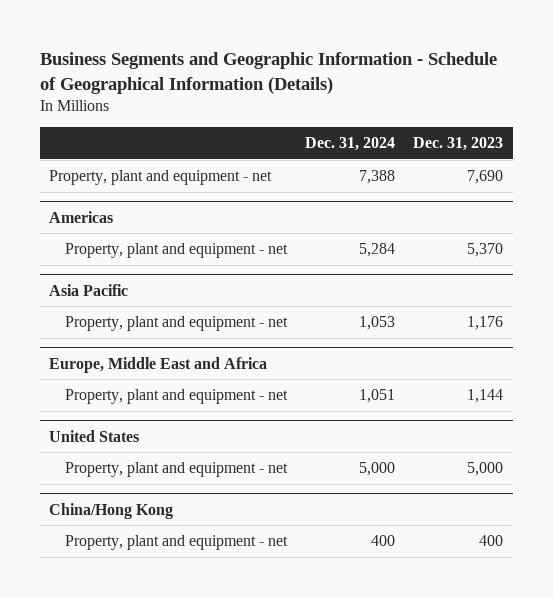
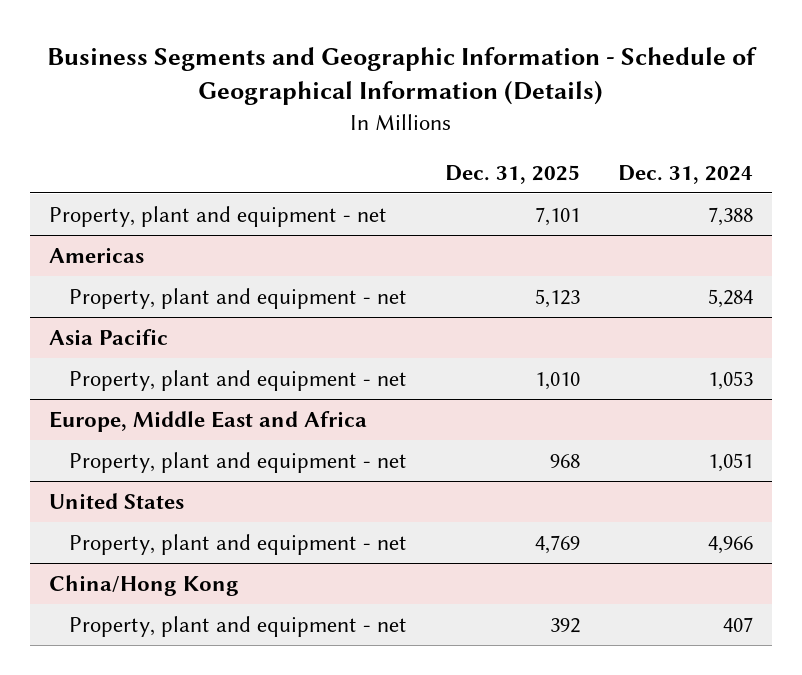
- | Dec. 31, 2024 | Dec. 31, 2023
+ | Dec. 31, 2025 | Dec. 31, 2024
@ United States
- Property, plant and equipment - net | 5,000 | 5,000
+ Property, plant and equipment - net | 4,769 | 4,966
@ China/Hong Kong
- Property, plant and equipment - net | 400 | 400
+ Property, plant and equipment - net | 392 | 407

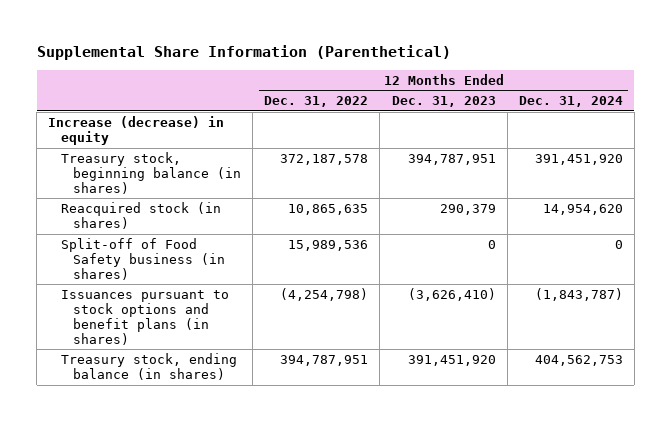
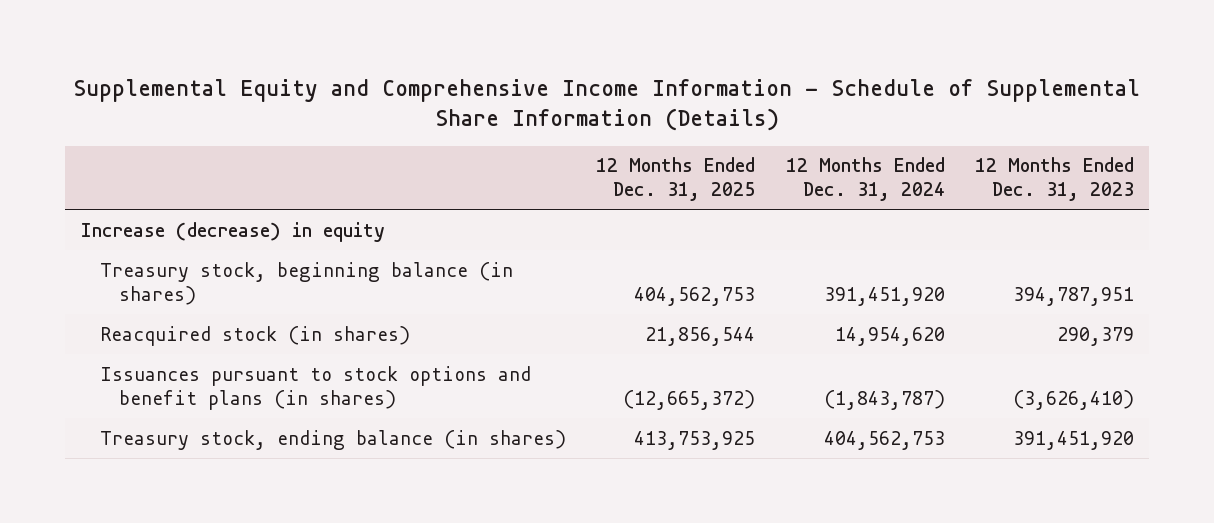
- Supplemental Share Information (Parenthetical)
+ Supplemental Equity and Comprehensive Income Information - Schedule of Supplemental Share Information (Details)
- | 12 Months Ended Dec. 31, 2022 | 12 Months Ended Dec. 31, 2023 | 12 Months Ended Dec. 31, 2024
+ | 12 Months Ended Dec. 31, 2025 | 12 Months Ended Dec. 31, 2024 | 12 Months Ended Dec. 31, 2023
- Split-off of Food Safety business (in shares) | 15,989,536 | 0 | 0

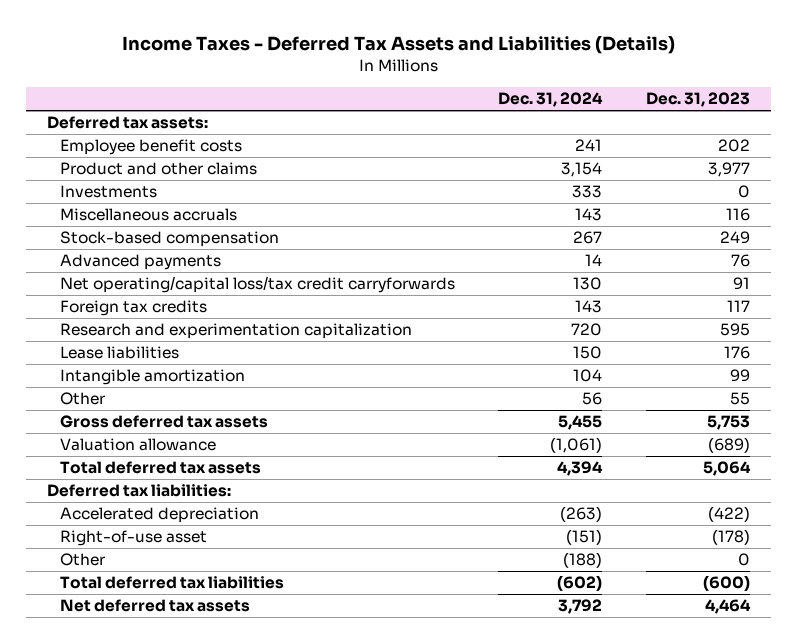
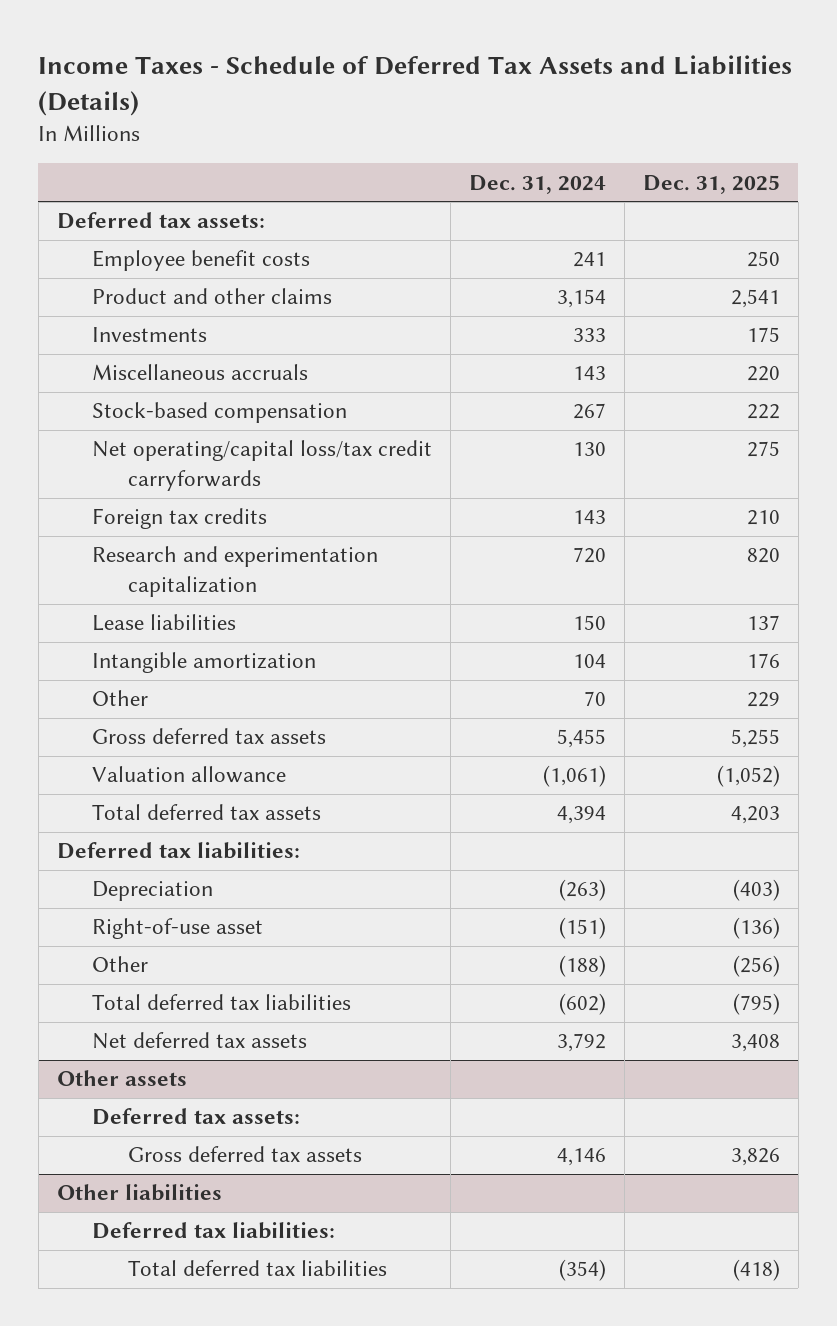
- Income Taxes - Deferred Tax Assets and Liabilities (Details)
+ Income Taxes - Schedule of Deferred Tax Assets and Liabilities (Details)
- | Dec. 31, 2024 | Dec. 31, 2023
+ | Dec. 31, 2024 | Dec. 31, 2025
- Advanced payments | 14 | 76
- Other | 56 | 55
+ Other | 70 | 229
- Accelerated depreciation | (263) | (422)
+ Depreciation | (263) | (403)
+ Other assets
+ Deferred tax assets:
+ Gross deferred tax assets | 4,146 | 3,826
+ Other liabilities
+ Deferred tax liabilities:
+ Total deferred tax liabilities | (354) | (418)

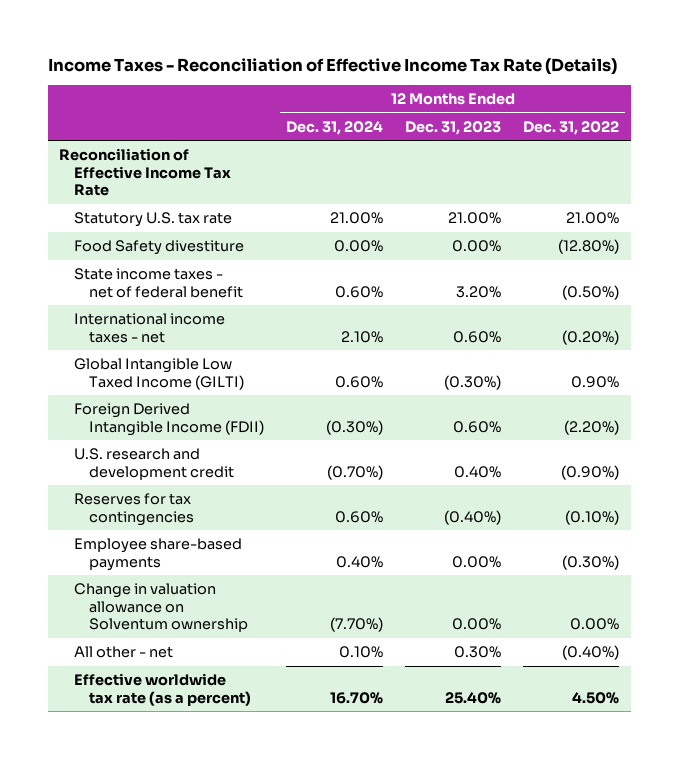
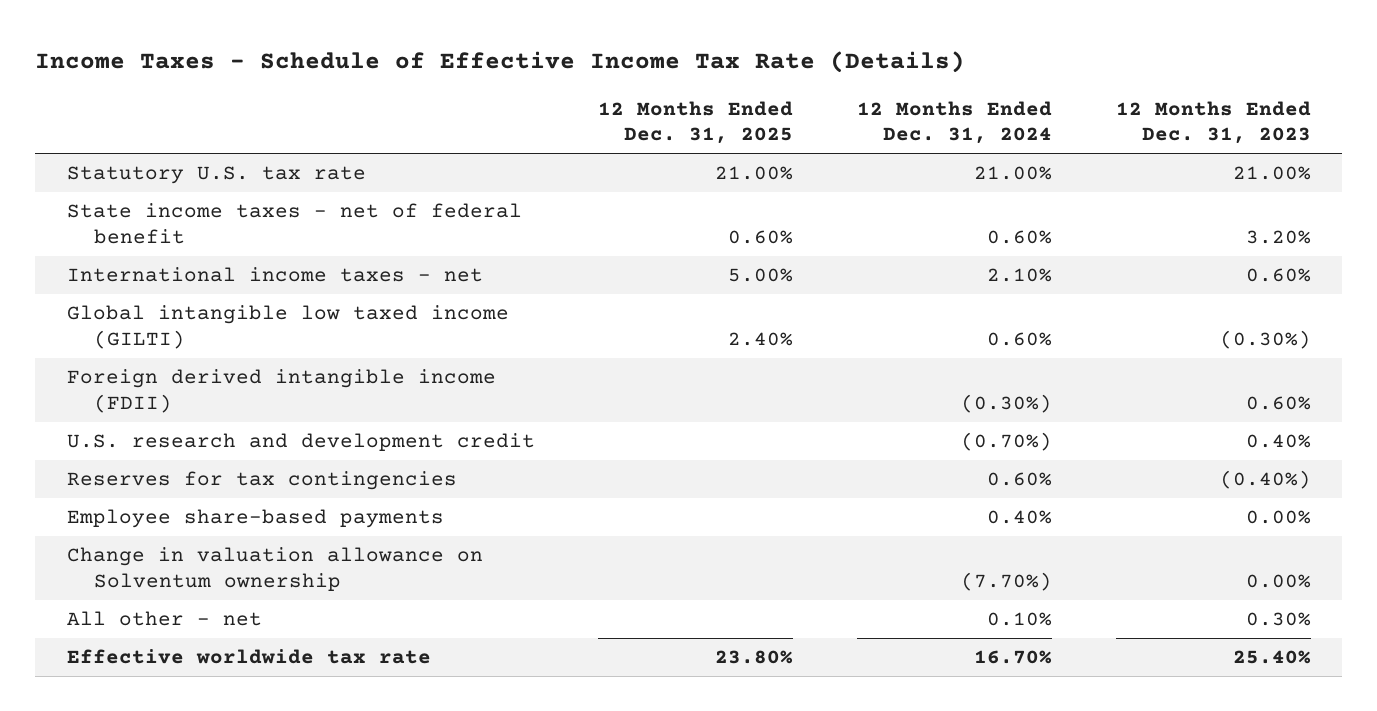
- Income Taxes - Reconciliation of Effective Income Tax Rate (Details)
+ Income Taxes - Schedule of Effective Income Tax Rate (Details)
- | 12 Months Ended Dec. 31, 2024 | 12 Months Ended Dec. 31, 2023 | 12 Months Ended Dec. 31, 2022
+ | 12 Months Ended Dec. 31, 2025 | 12 Months Ended Dec. 31, 2024 | 12 Months Ended Dec. 31, 2023
- Reconciliation of Effective Income Tax Rate
- Food Safety divestiture | 0.00% | 0.00% | (12.80%)
- Global Intangible Low Taxed Income (GILTI) | 0.60% | (0.30%) | 0.90%
- Foreign Derived Intangible Income (FDII) | (0.30%) | 0.60% | (2.20%)
+ Global intangible low taxed income (GILTI) | 2.40% | 0.60% | (0.30%)
+ Foreign derived intangible income (FDII) | | (0.30%) | 0.60%
- Effective worldwide tax rate (as a percent) | 16.70% | 25.40% | 4.50%
+ Effective worldwide tax rate | 23.80% | 16.70% | 25.40%

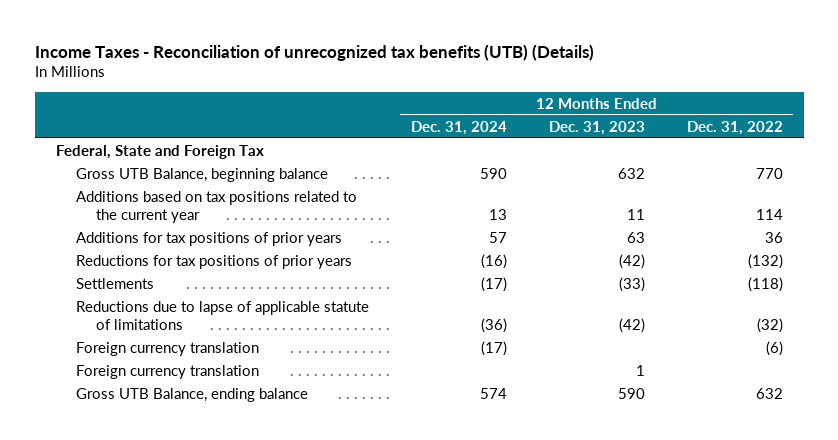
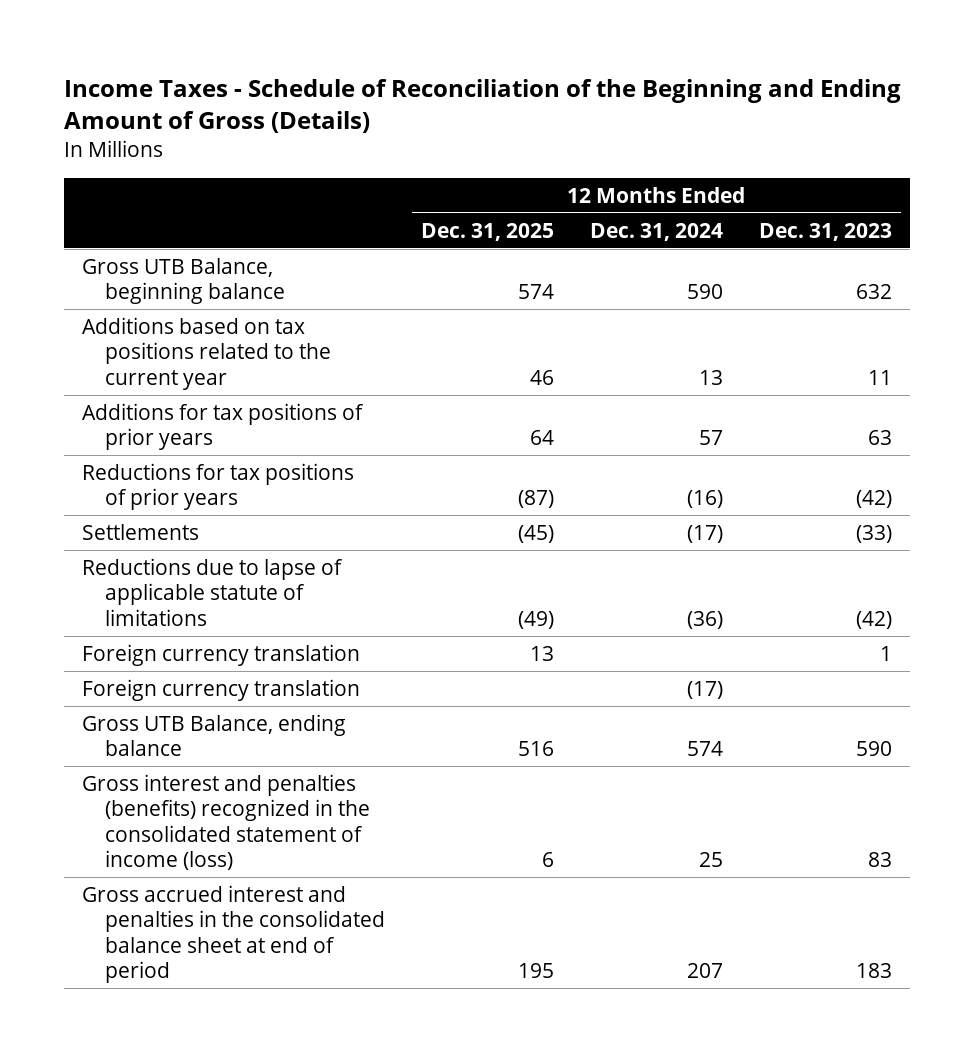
- Income Taxes - Reconciliation of unrecognized tax benefits (UTB) (Details)
+ Income Taxes - Schedule of Reconciliation of the Beginning and Ending Amount of Gross (Details)
- | 12 Months Ended Dec. 31, 2024 | 12 Months Ended Dec. 31, 2023 | 12 Months Ended Dec. 31, 2022
+ | 12 Months Ended Dec. 31, 2025 | 12 Months Ended Dec. 31, 2024 | 12 Months Ended Dec. 31, 2023
- Federal, State and Foreign Tax
moved down: Foreign currency translation | | (17) |
+ Gross interest and penalties (benefits) recognized in the consolidated statement of income (loss) | 6 | 25 | 83
+ Gross accrued interest and penalties in the consolidated balance sheet at end of period | 195 | 207 | 183

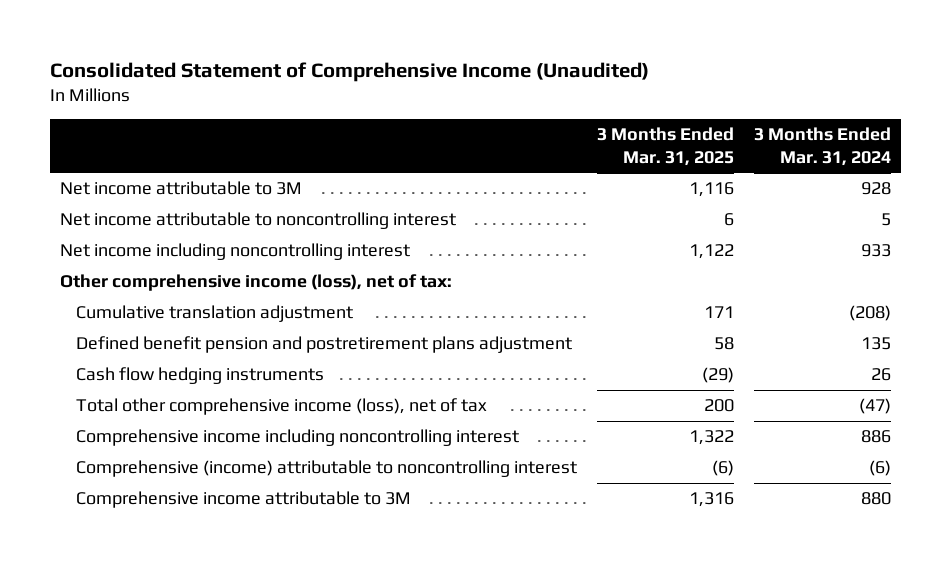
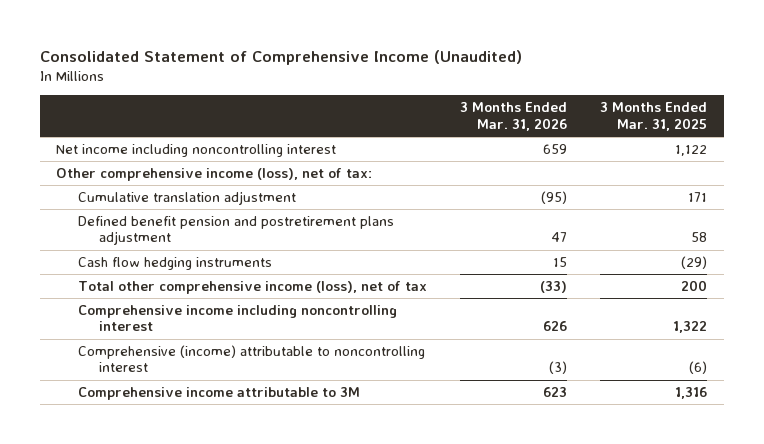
- | 3 Months Ended Mar. 31, 2025 | 3 Months Ended Mar. 31, 2024
+ | 3 Months Ended Mar. 31, 2026 | 3 Months Ended Mar. 31, 2025
- Net income attributable to 3M | 1,116 | 928
- Net income attributable to noncontrolling interest | 6 | 5

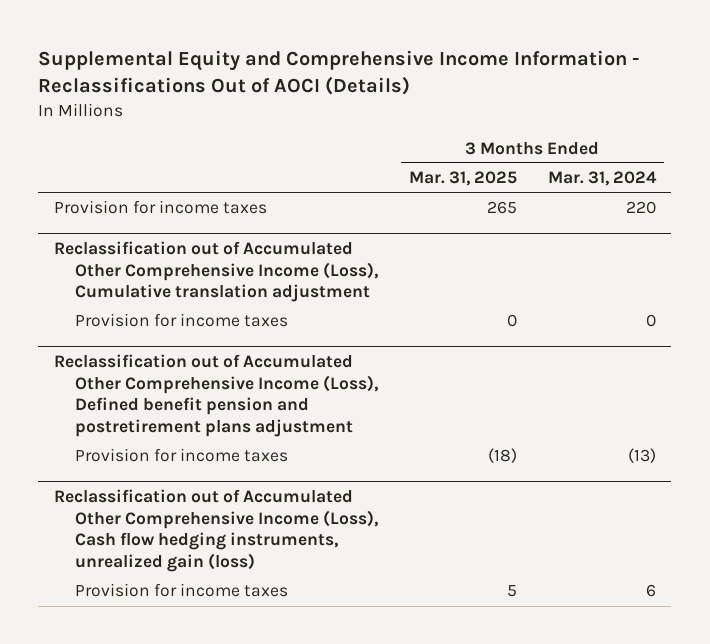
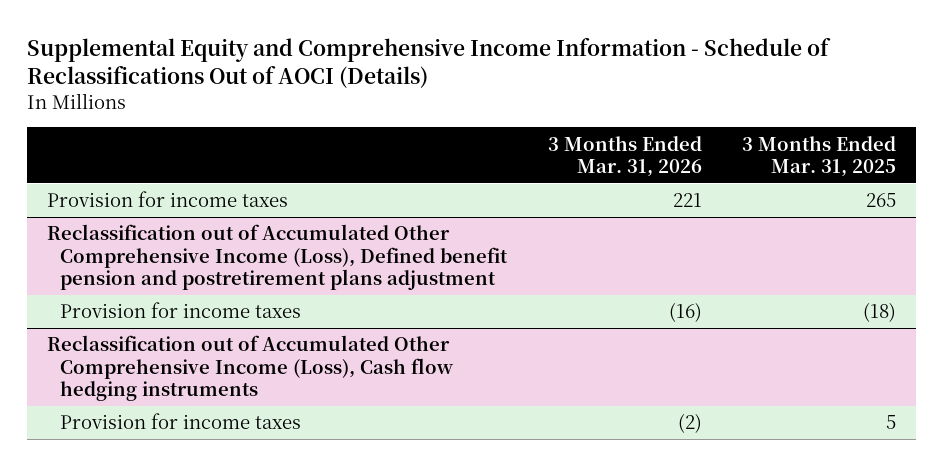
- Supplemental Equity and Comprehensive Income Information - Reclassifications Out of AOCI (Details)
+ Supplemental Equity and Comprehensive Income Information - Schedule of Reclassifications Out of AOCI (Details)
- | 3 Months Ended Mar. 31, 2025 | 3 Months Ended Mar. 31, 2024
+ | 3 Months Ended Mar. 31, 2026 | 3 Months Ended Mar. 31, 2025
- Reclassification out of Accumulated Other Comprehensive Income (Loss), Cumulative translation adjustment
- Provision for income taxes | 0 | 0
- Reclassification out of Accumulated Other Comprehensive Income (Loss), Cash flow hedging instruments, unrealized gain (loss)
+ Reclassification out of Accumulated Other Comprehensive Income (Loss), Cash flow hedging instruments

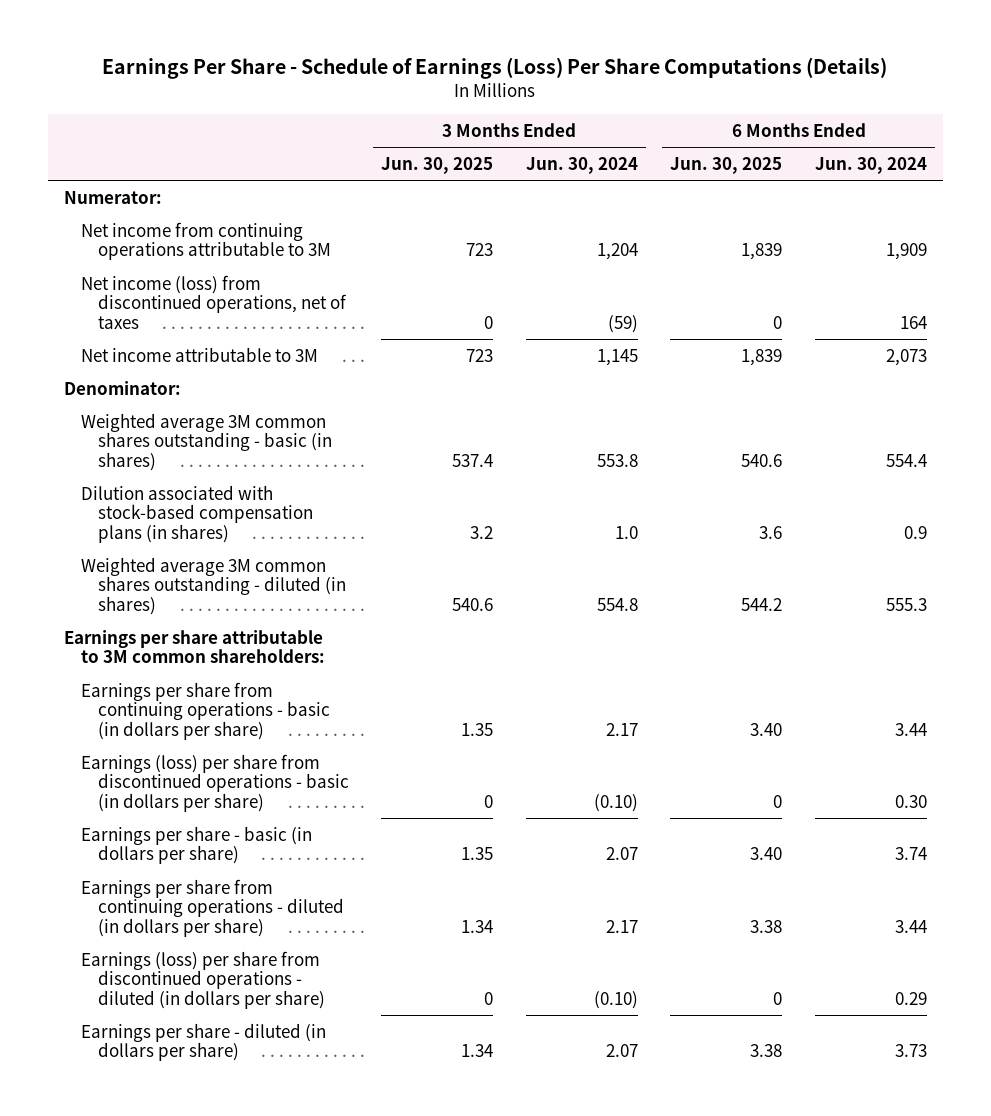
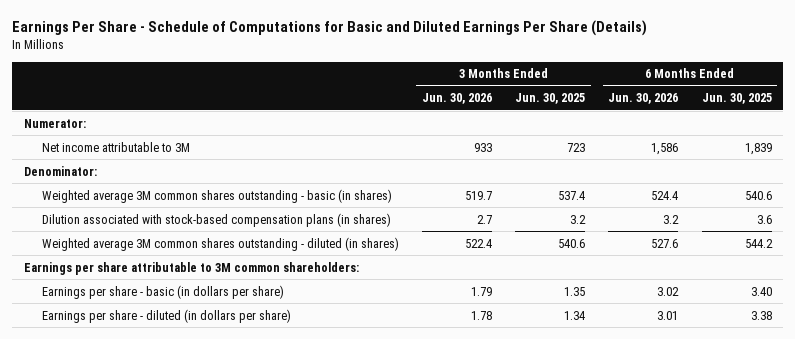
- Earnings Per Share - Schedule of Earnings (Loss) Per Share Computations (Details)
+ Earnings Per Share - Schedule of Computations for Basic and Diluted Earnings Per Share (Details)
- | 3 Months Ended Jun. 30, 2025 | 3 Months Ended Jun. 30, 2024 | 6 Months Ended Jun. 30, 2025 | 6 Months Ended Jun. 30, 2024
+ | 3 Months Ended Jun. 30, 2026 | 3 Months Ended Jun. 30, 2025 | 6 Months Ended Jun. 30, 2026 | 6 Months Ended Jun. 30, 2025
- Net income from continuing operations attributable to 3M | 723 | 1,204 | 1,839 | 1,909
- Net income (loss) from discontinued operations, net of taxes | 0 | (59) | 0 | 164
- Earnings per share from continuing operations - basic (in dollars per share) | 1.35 | 2.17 | 3.40 | 3.44
- Earnings (loss) per share from discontinued operations - basic (in dollars per share) | 0 | (0.10) | 0 | 0.30
- Earnings per share from continuing operations - diluted (in dollars per share) | 1.34 | 2.17 | 3.38 | 3.44
- Earnings (loss) per share from discontinued operations - diluted (in dollars per share) | 0 | (0.10) | 0 | 0.29

